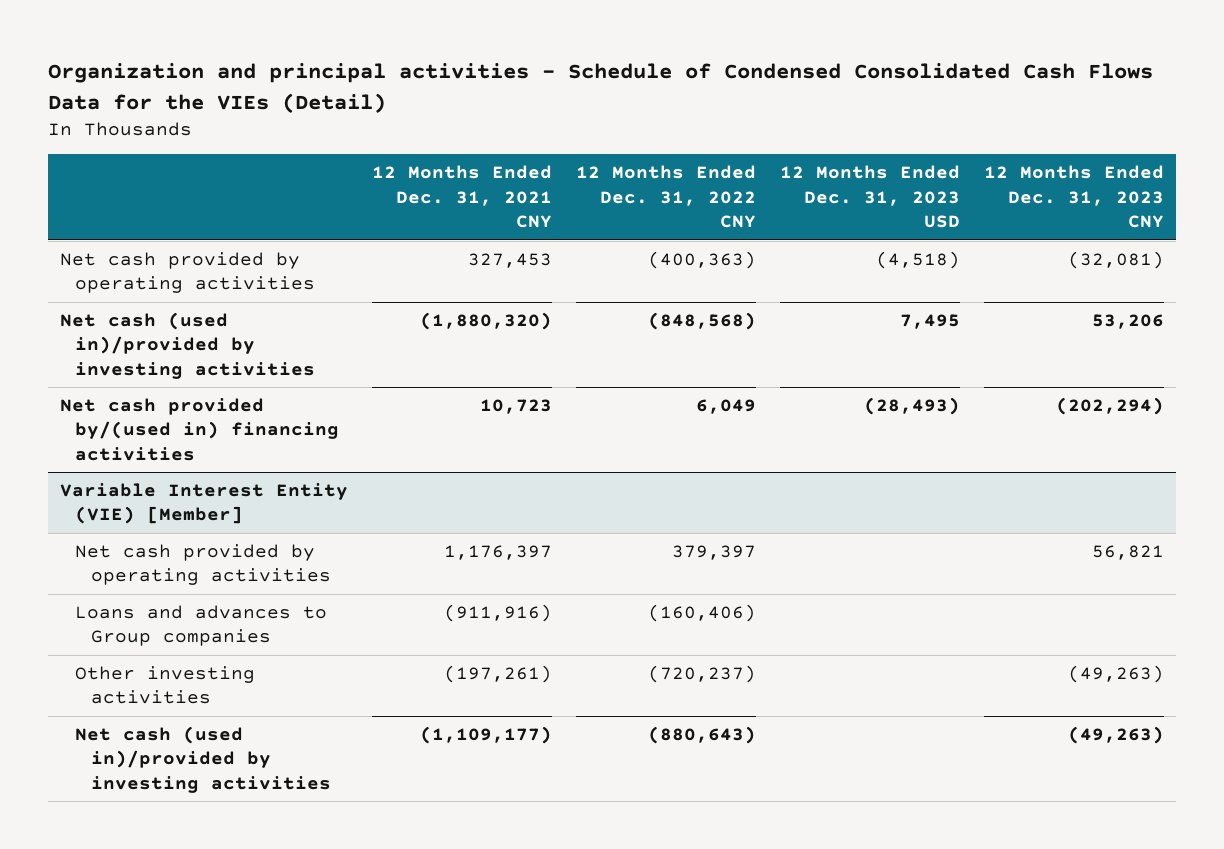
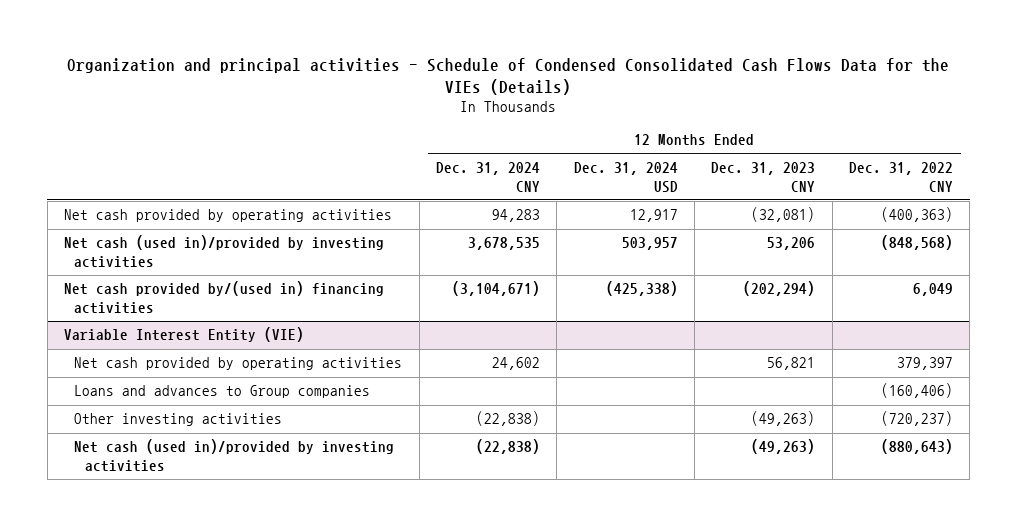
- Organization and principal activities - Schedule of Condensed Consolidated Cash Flows Data for the VIEs (Detail)
+ Organization and principal activities - Schedule of Condensed Consolidated Cash Flows Data for the VIEs (Details)
- | 12 Months Ended Dec. 31, 2021 CNY | 12 Months Ended Dec. 31, 2022 CNY | 12 Months Ended Dec. 31, 2023 USD | 12 Months Ended Dec. 31, 2023 CNY
+ | 12 Months Ended Dec. 31, 2024 CNY | 12 Months Ended Dec. 31, 2024 USD | 12 Months Ended Dec. 31, 2023 CNY | 12 Months Ended Dec. 31, 2022 CNY
- Variable Interest Entity (VIE) [Member]
+ Variable Interest Entity (VIE)

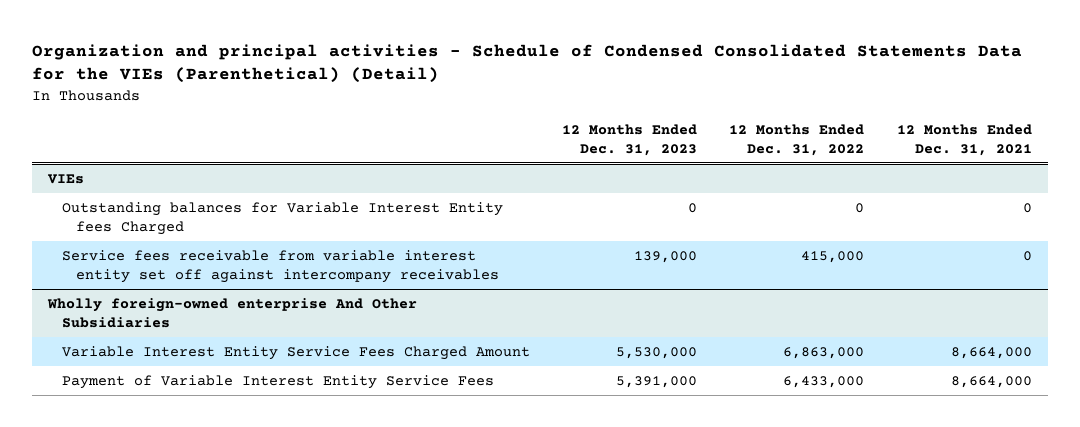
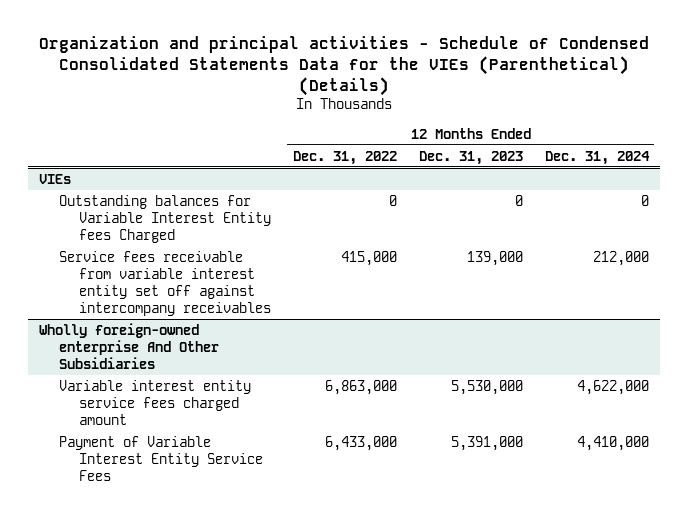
- Organization and principal activities - Schedule of Condensed Consolidated Statements Data for the VIEs (Parenthetical) (Detail)
+ Organization and principal activities - Schedule of Condensed Consolidated Statements Data for the VIEs (Parenthetical) (Details)
- | 12 Months Ended Dec. 31, 2023 | 12 Months Ended Dec. 31, 2022 | 12 Months Ended Dec. 31, 2021
+ | 12 Months Ended Dec. 31, 2022 | 12 Months Ended Dec. 31, 2023 | 12 Months Ended Dec. 31, 2024
@ Wholly foreign-owned enterprise And Other Subsidiaries
- Variable Interest Entity Service Fees Charged Amount | 5,530,000 | 6,863,000 | 8,664,000
+ Variable interest entity service fees charged amount | 6,863,000 | 5,530,000 | 4,622,000

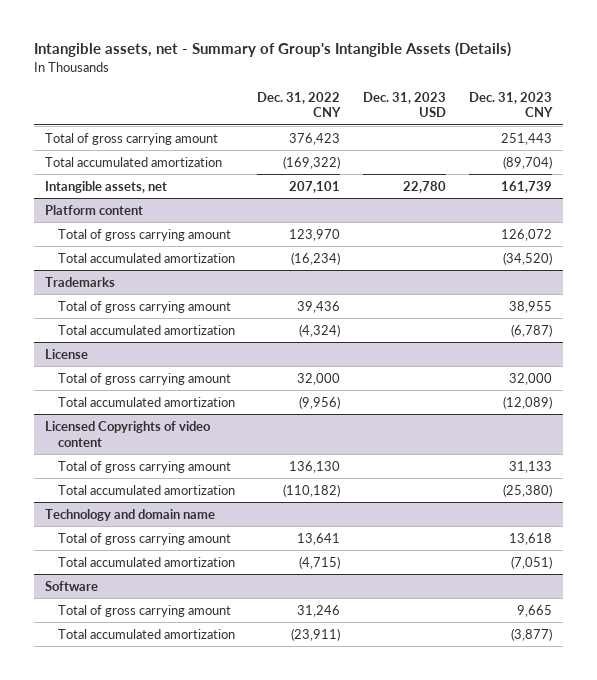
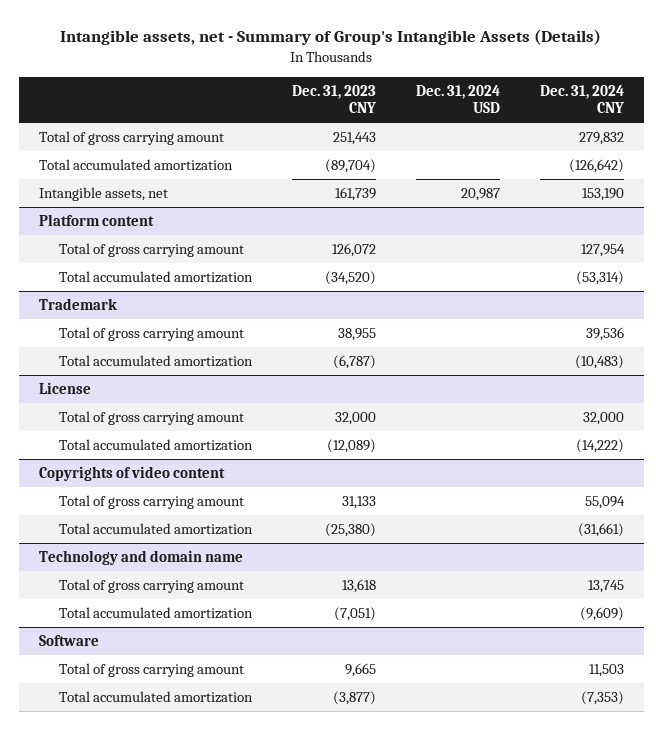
- | Dec. 31, 2022 CNY | Dec. 31, 2023 USD | Dec. 31, 2023 CNY
+ | Dec. 31, 2023 CNY | Dec. 31, 2024 USD | Dec. 31, 2024 CNY
- Trademarks
+ Trademark
- Licensed Copyrights of video content
+ Copyrights of video content

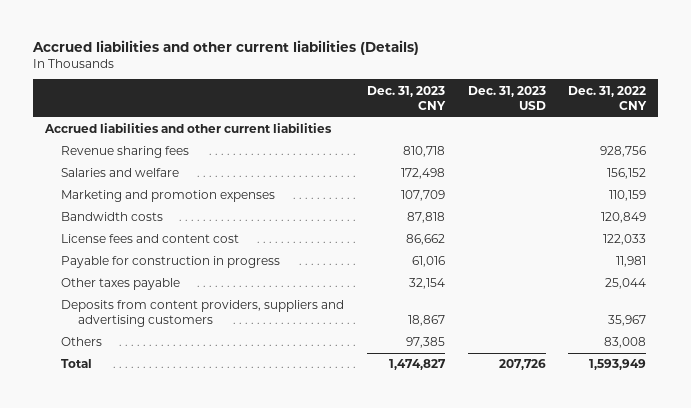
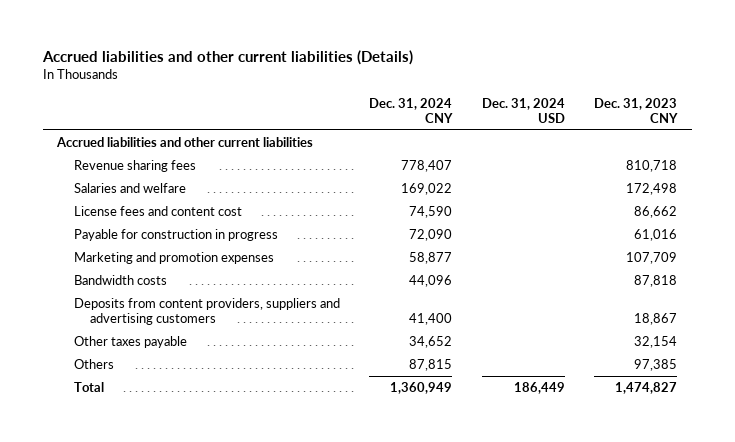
- | Dec. 31, 2023 CNY | Dec. 31, 2023 USD | Dec. 31, 2022 CNY
+ | Dec. 31, 2024 CNY | Dec. 31, 2024 USD | Dec. 31, 2023 CNY
moved down: Marketing and promotion expenses | 58,877 | | 107,709
moved down: Bandwidth costs | 44,096 | | 87,818
moved down: Other taxes payable | 34,652 | | 32,154

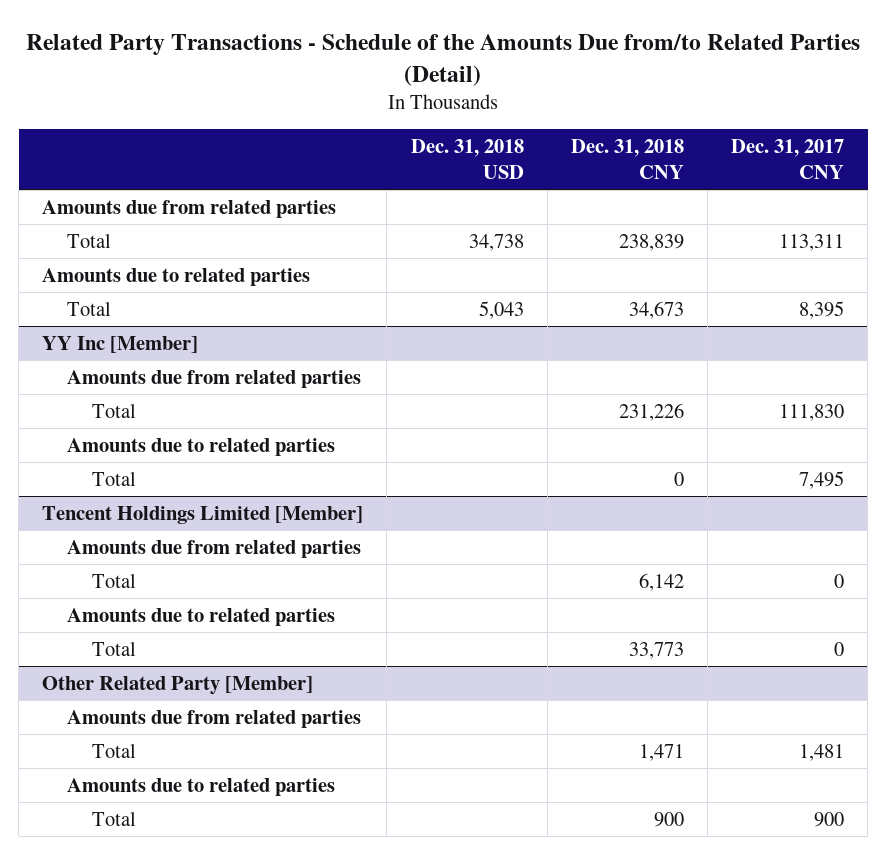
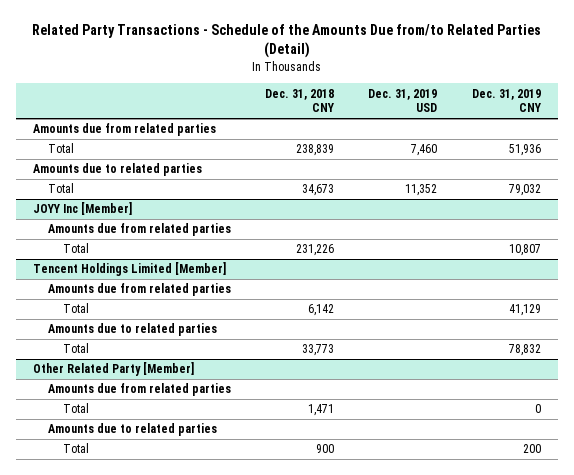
- | Dec. 31, 2018 USD | Dec. 31, 2018 CNY | Dec. 31, 2017 CNY
+ | Dec. 31, 2018 CNY | Dec. 31, 2019 USD | Dec. 31, 2019 CNY
- YY Inc [Member]
+ JOYY Inc [Member]
- Amounts due to related parties
- Total | | 0 | 7,495

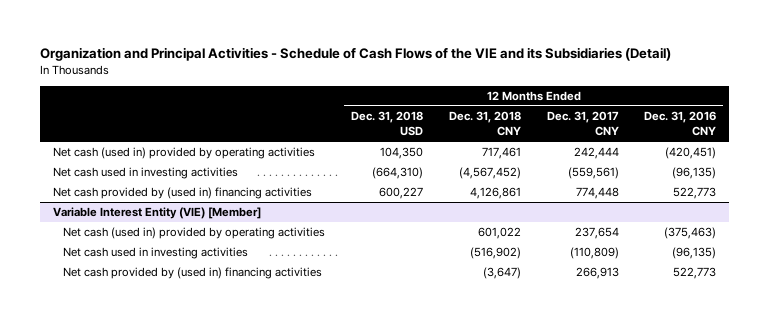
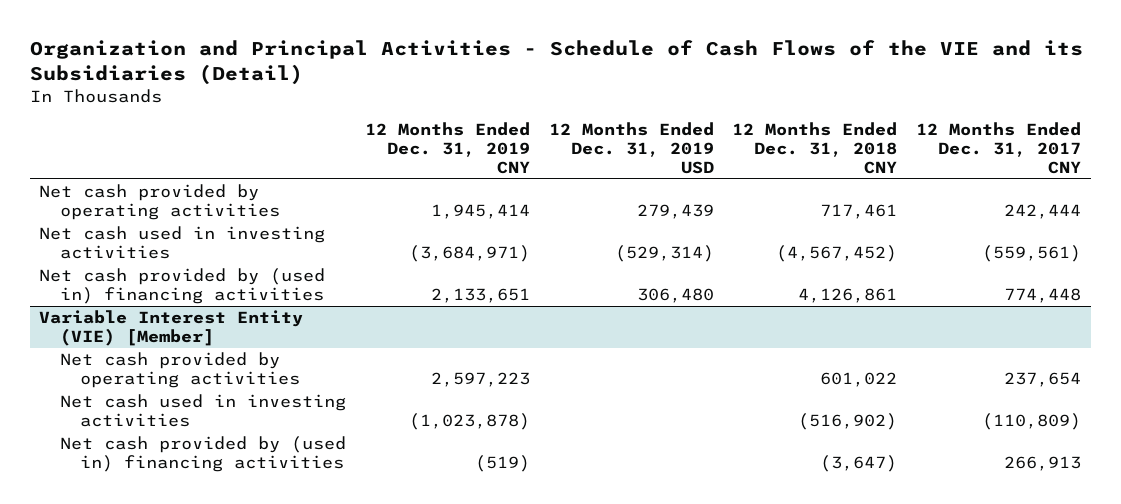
- | 12 Months Ended Dec. 31, 2018 USD | 12 Months Ended Dec. 31, 2018 CNY | 12 Months Ended Dec. 31, 2017 CNY | 12 Months Ended Dec. 31, 2016 CNY
+ | 12 Months Ended Dec. 31, 2019 CNY | 12 Months Ended Dec. 31, 2019 USD | 12 Months Ended Dec. 31, 2018 CNY | 12 Months Ended Dec. 31, 2017 CNY
- Net cash (used in) provided by operating activities | 104,350 | 717,461 | 242,444 | (420,451)
+ Net cash provided by operating activities | 1,945,414 | 279,439 | 717,461 | 242,444
@ Variable Interest Entity (VIE) [Member]
- Net cash (used in) provided by operating activities | | 601,022 | 237,654 | (375,463)
+ Net cash provided by operating activities | 2,597,223 | | 601,022 | 237,654

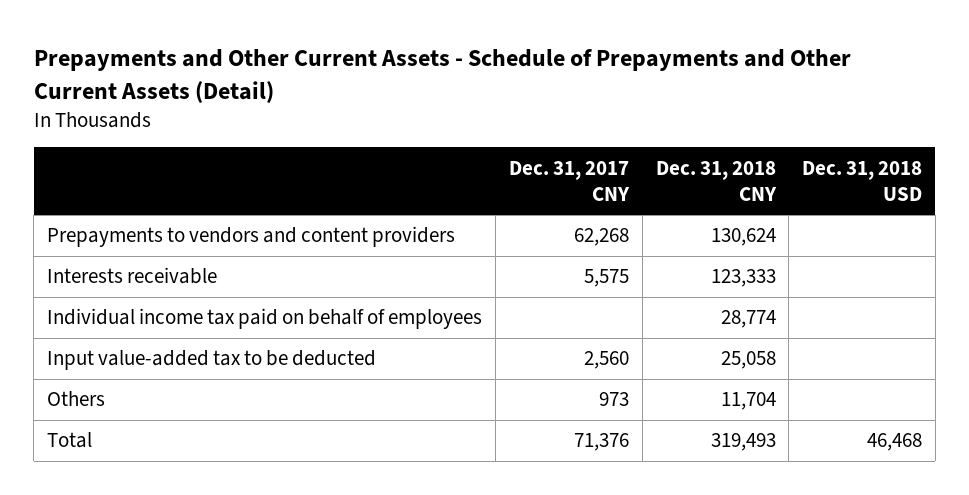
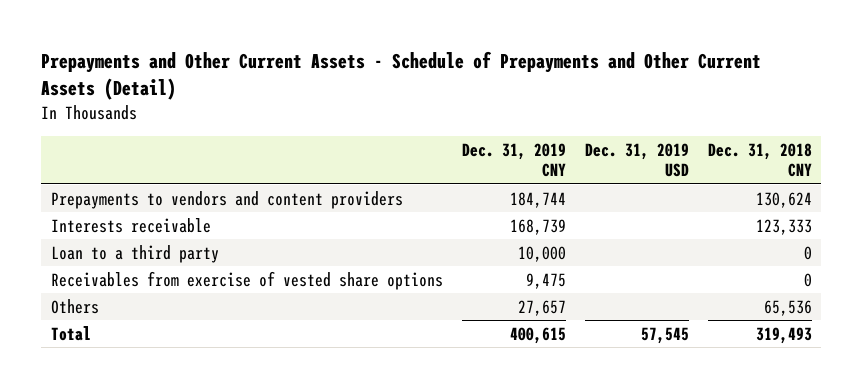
- | Dec. 31, 2017 CNY | Dec. 31, 2018 CNY | Dec. 31, 2018 USD
+ | Dec. 31, 2019 CNY | Dec. 31, 2019 USD | Dec. 31, 2018 CNY
- Individual income tax paid on behalf of employees | | 28,774 |
- Input value-added tax to be deducted | 2,560 | 25,058 |
- Others | 973 | 11,704 |
+ Loan to a third party | 10,000 | | 0
+ Receivables from exercise of vested share options | 9,475 | | 0
+ Others | 27,657 | | 65,536

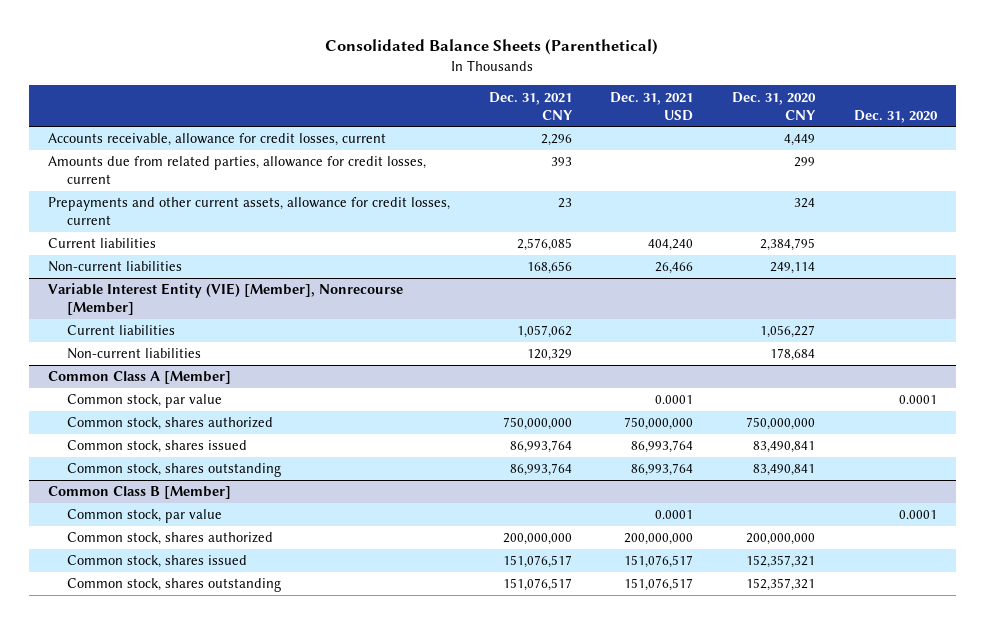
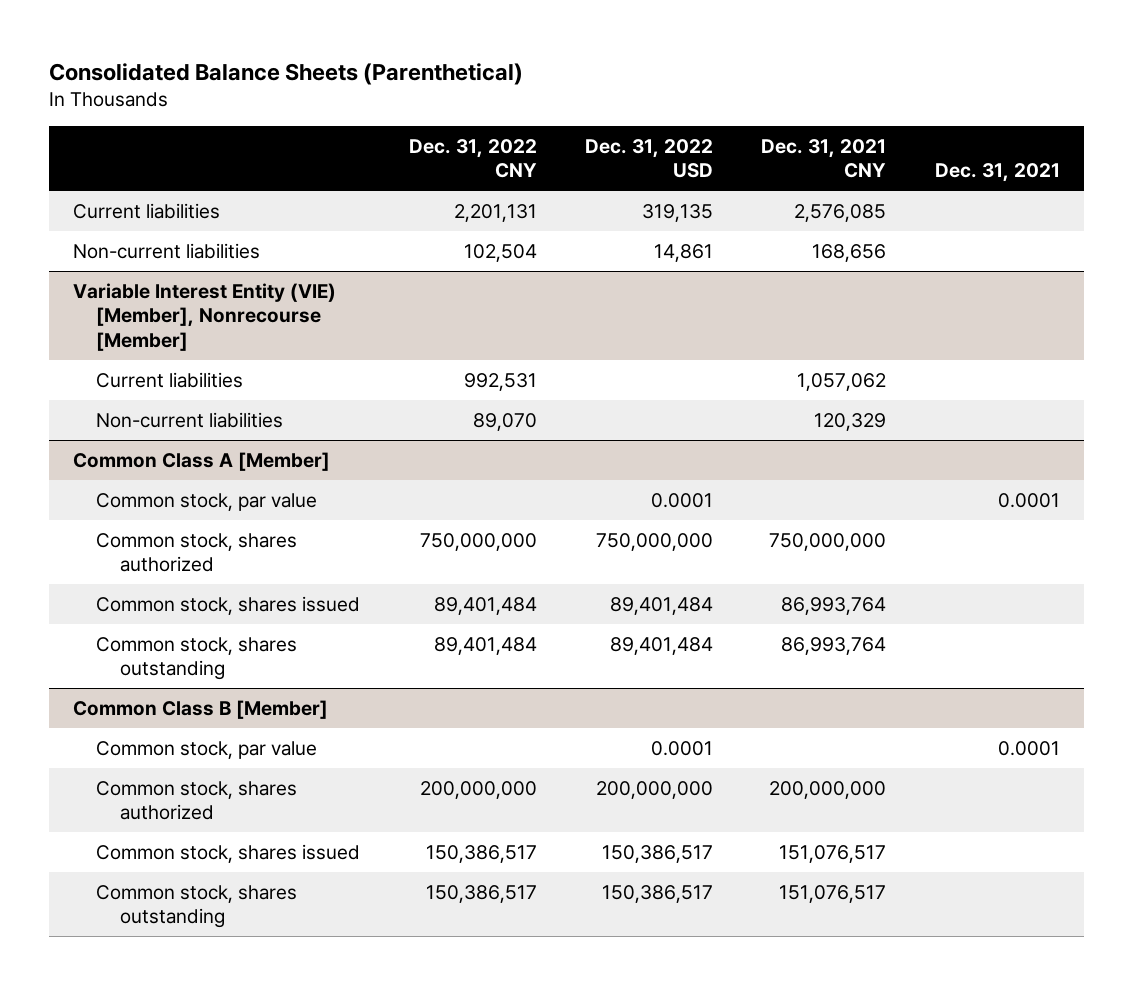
- | Dec. 31, 2021 CNY | Dec. 31, 2021 USD | Dec. 31, 2020 CNY | Dec. 31, 2020
+ | Dec. 31, 2022 CNY | Dec. 31, 2022 USD | Dec. 31, 2021 CNY | Dec. 31, 2021
- Accounts receivable, allowance for credit losses, current | 2,296 | | 4,449 |
- Amounts due from related parties, allowance for credit losses, current | 393 | | 299 |
- Prepayments and other current assets, allowance for credit losses, current | 23 | | 324 |

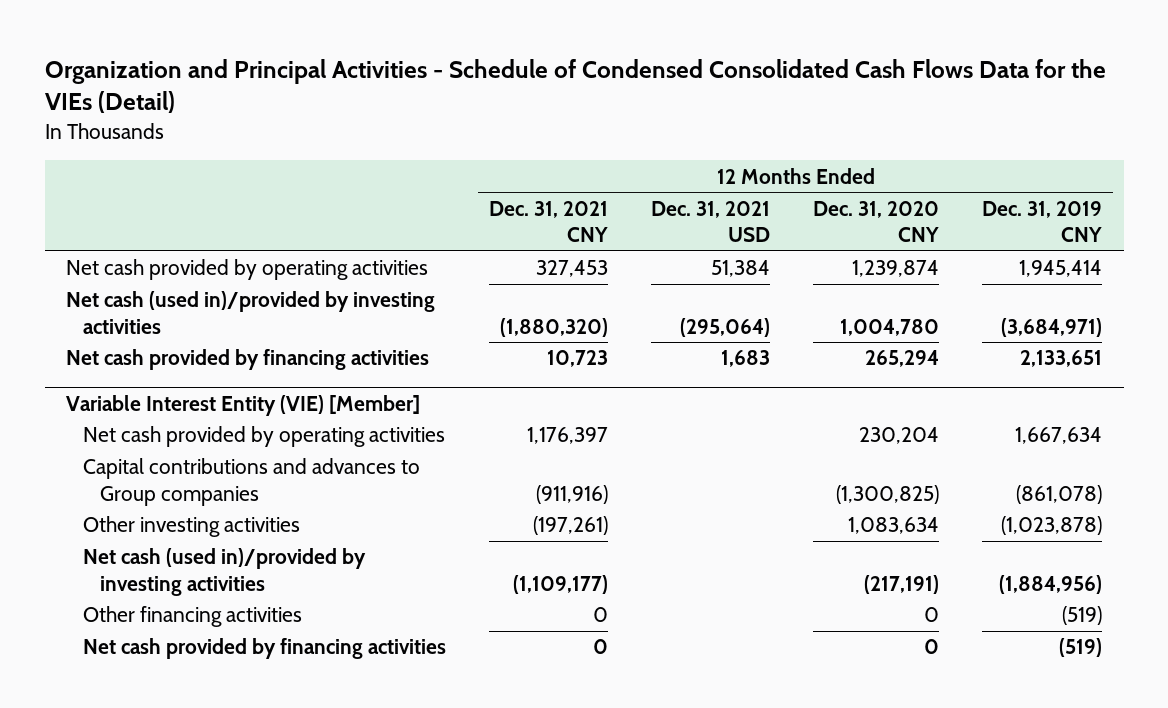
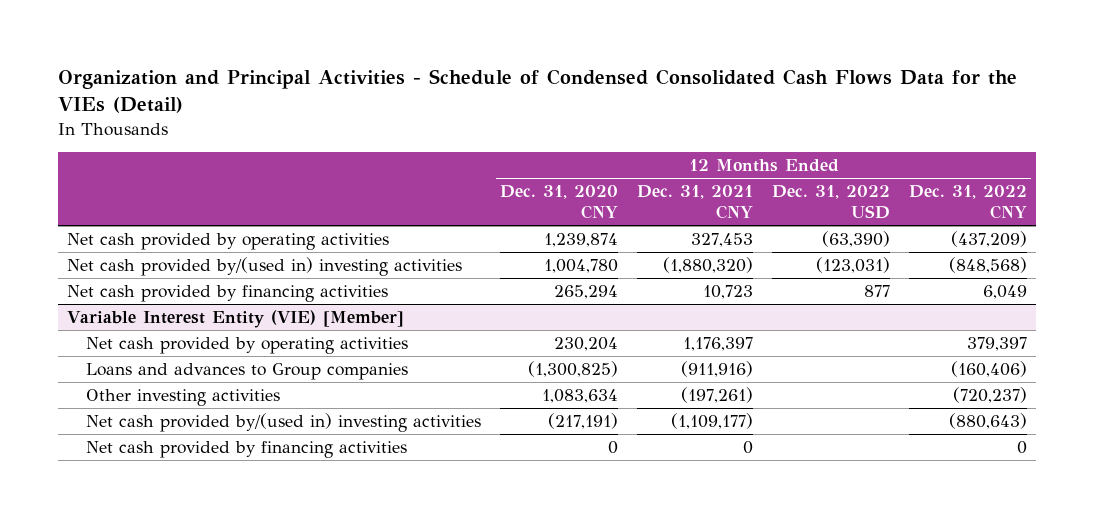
- | 12 Months Ended Dec. 31, 2021 CNY | 12 Months Ended Dec. 31, 2021 USD | 12 Months Ended Dec. 31, 2020 CNY | 12 Months Ended Dec. 31, 2019 CNY
+ | 12 Months Ended Dec. 31, 2020 CNY | 12 Months Ended Dec. 31, 2021 CNY | 12 Months Ended Dec. 31, 2022 USD | 12 Months Ended Dec. 31, 2022 CNY
- Net cash (used in)/provided by investing activities | (1,880,320) | (295,064) | 1,004,780 | (3,684,971)
+ Net cash provided by/(used in) investing activities | 1,004,780 | (1,880,320) | (123,031) | (848,568)
@ Variable Interest Entity (VIE) [Member]
- Capital contributions and advances to Group companies | (911,916) | | (1,300,825) | (861,078)
+ Loans and advances to Group companies | (1,300,825) | (911,916) | | (160,406)
- Net cash (used in)/provided by investing activities | (1,109,177) | | (217,191) | (1,884,956)
- Other financing activities | 0 | | 0 | (519)
+ Net cash provided by/(used in) investing activities | (217,191) | (1,109,177) | | (880,643)

